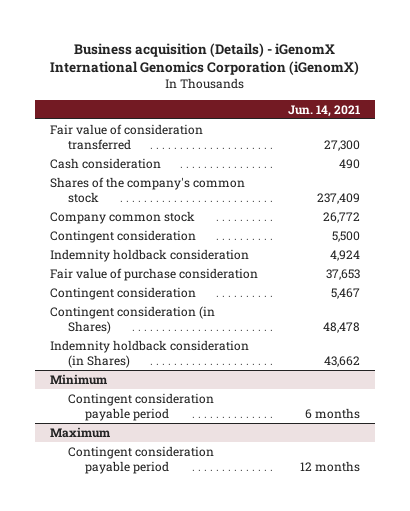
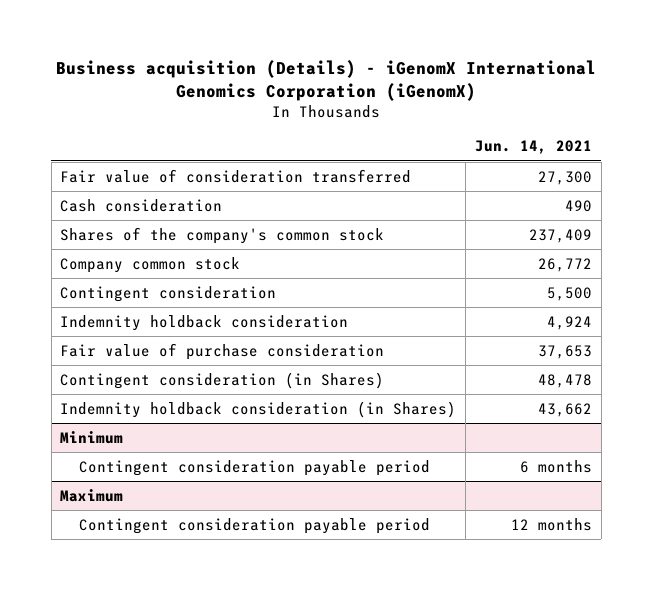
- Contingent consideration | 5,467

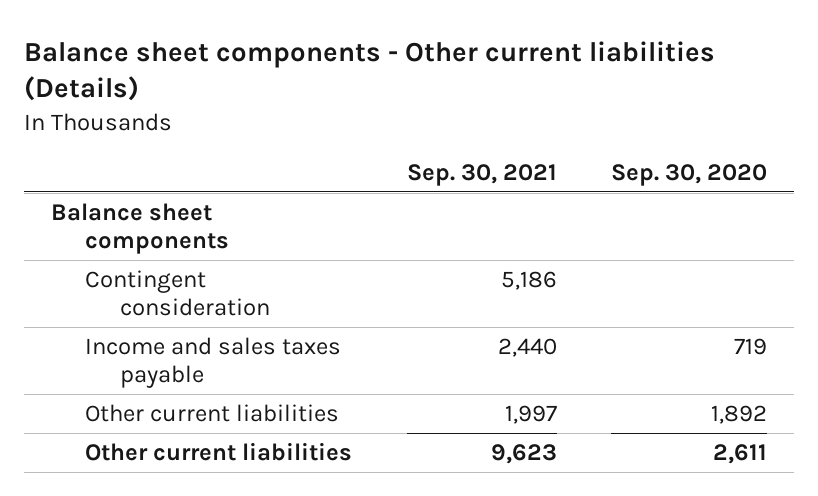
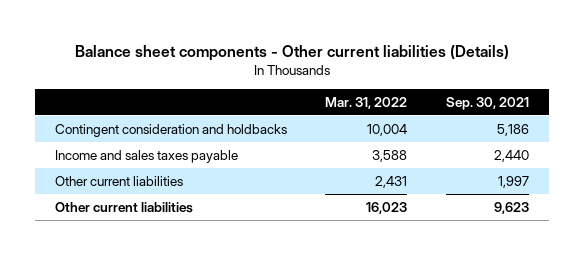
- | Sep. 30, 2021 | Sep. 30, 2020
+ | Mar. 31, 2022 | Sep. 30, 2021
- Balance sheet components
- Contingent consideration | 5,186 |
+ Contingent consideration and holdbacks | 10,004 | 5,186

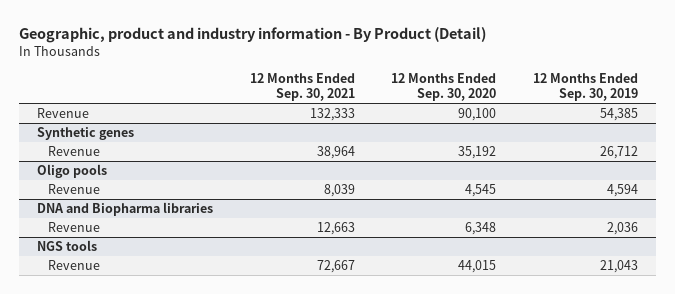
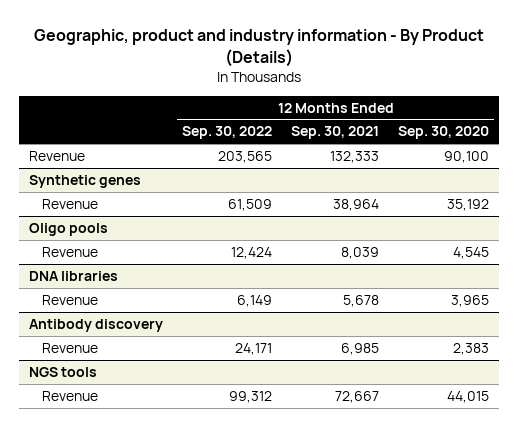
- Geographic, product and industry information - By Product (Detail)
+ Geographic, product and industry information - By Product (Details)
- | 12 Months Ended Sep. 30, 2021 | 12 Months Ended Sep. 30, 2020 | 12 Months Ended Sep. 30, 2019
+ | 12 Months Ended Sep. 30, 2022 | 12 Months Ended Sep. 30, 2021 | 12 Months Ended Sep. 30, 2020
- DNA and Biopharma libraries
- Revenue | 12,663 | 6,348 | 2,036
+ DNA libraries
+ Revenue | 6,149 | 5,678 | 3,965
+ Antibody discovery
+ Revenue | 24,171 | 6,985 | 2,383

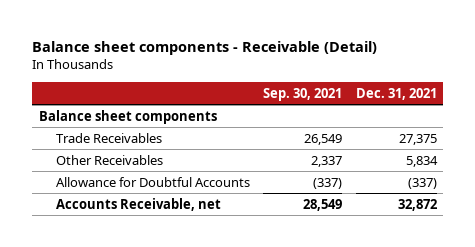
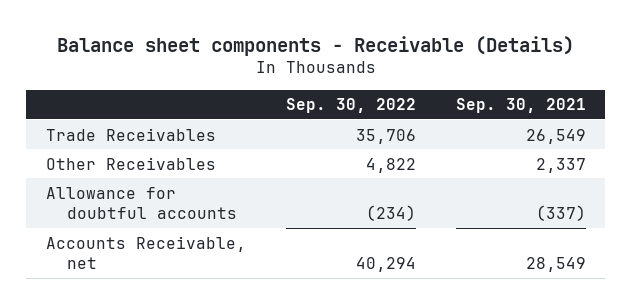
- Balance sheet components - Receivable (Detail)
+ Balance sheet components - Receivable (Details)
- | Sep. 30, 2021 | Dec. 31, 2021
+ | Sep. 30, 2022 | Sep. 30, 2021
- Balance sheet components
- Allowance for Doubtful Accounts | (337) | (337)
+ Allowance for doubtful accounts | (234) | (337)

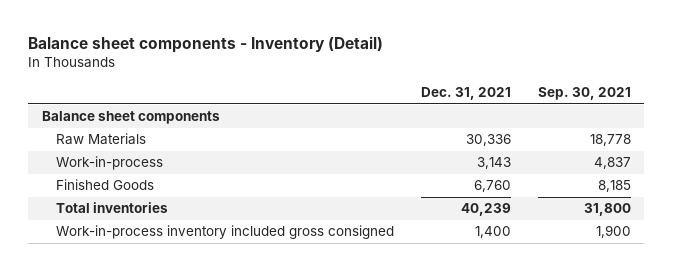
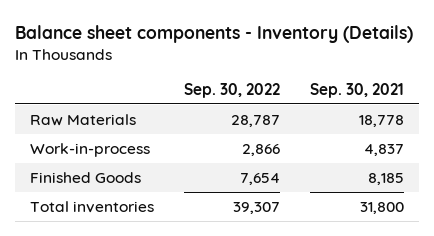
- Balance sheet components - Inventory (Detail)
+ Balance sheet components - Inventory (Details)
- | Dec. 31, 2021 | Sep. 30, 2021
+ | Sep. 30, 2022 | Sep. 30, 2021
- Balance sheet components
- Work-in-process inventory included gross consigned | 1,400 | 1,900

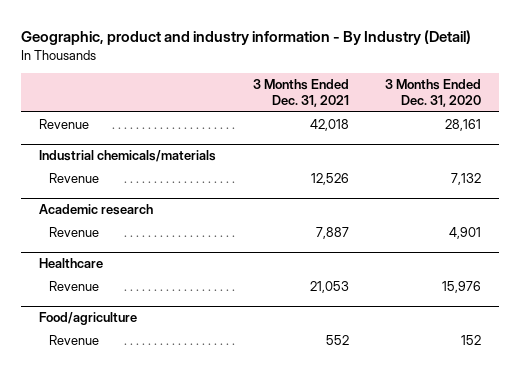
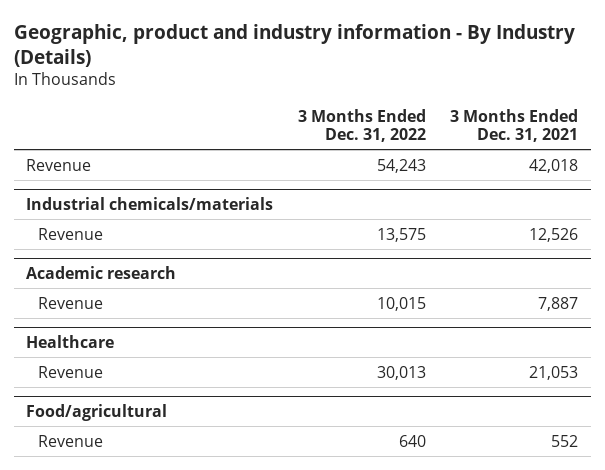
- Geographic, product and industry information - By Industry (Detail)
+ Geographic, product and industry information - By Industry (Details)
- | 3 Months Ended Dec. 31, 2021 | 3 Months Ended Dec. 31, 2020
+ | 3 Months Ended Dec. 31, 2022 | 3 Months Ended Dec. 31, 2021
- Food/agriculture
+ Food/agricultural

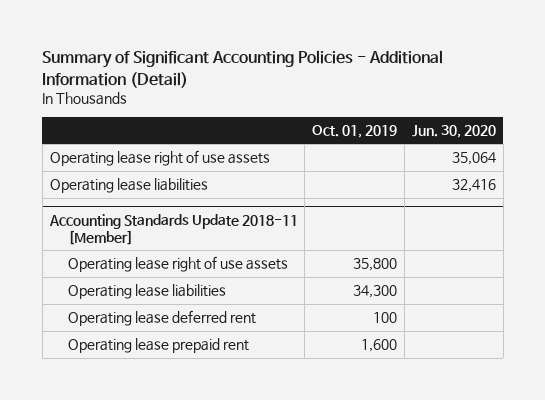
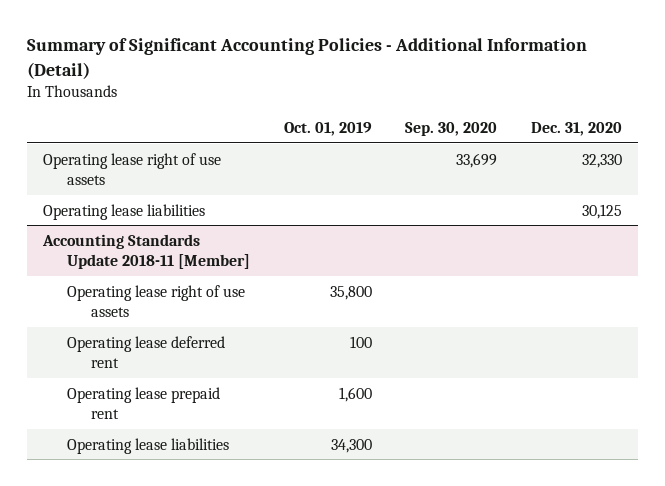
- | Oct. 01, 2019 | Jun. 30, 2020
+ | Oct. 01, 2019 | Sep. 30, 2020 | Dec. 31, 2020
@ Accounting Standards Update 2018-11 [Member]
moved down: Operating lease liabilities | 34,300 | |

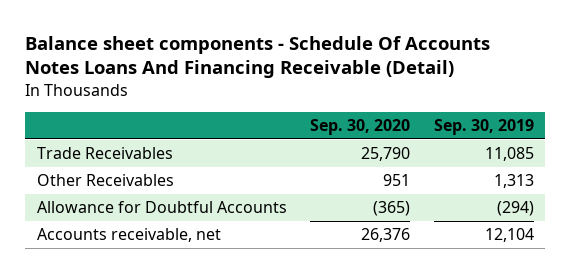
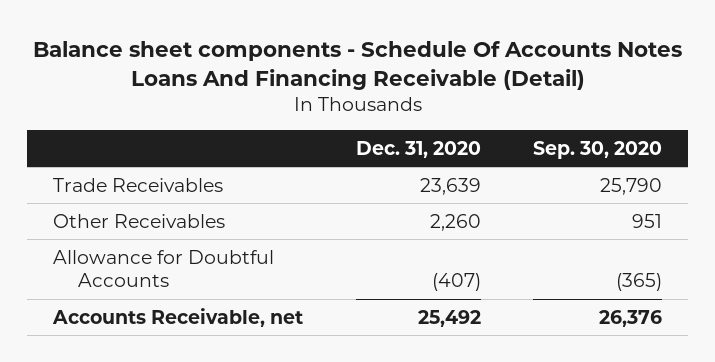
- | Sep. 30, 2020 | Sep. 30, 2019
+ | Dec. 31, 2020 | Sep. 30, 2020
- Accounts receivable, net | 26,376 | 12,104
+ Accounts Receivable, net | 25,492 | 26,376

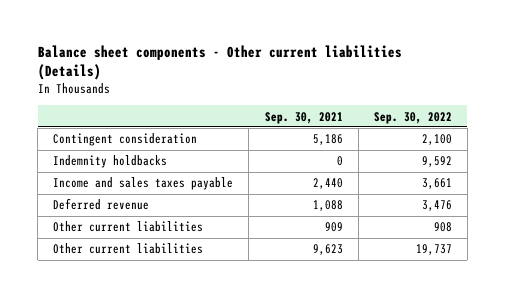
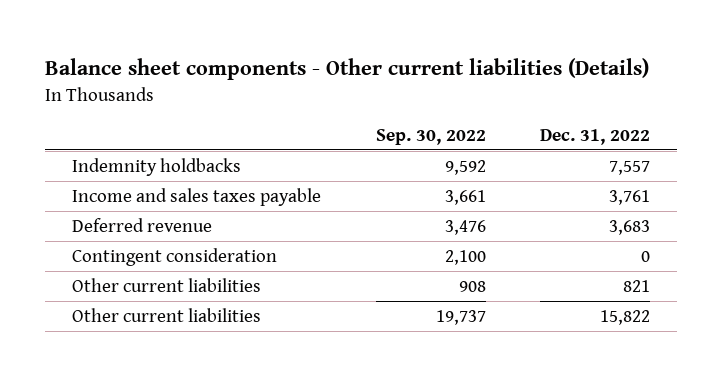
- | Sep. 30, 2021 | Sep. 30, 2022
+ | Sep. 30, 2022 | Dec. 31, 2022
moved down: Contingent consideration | 2,100 | 0

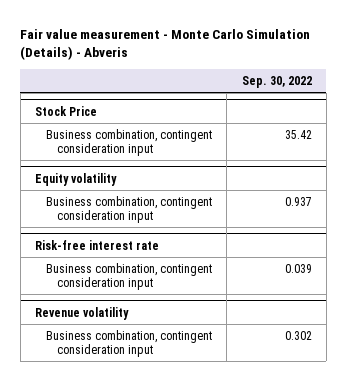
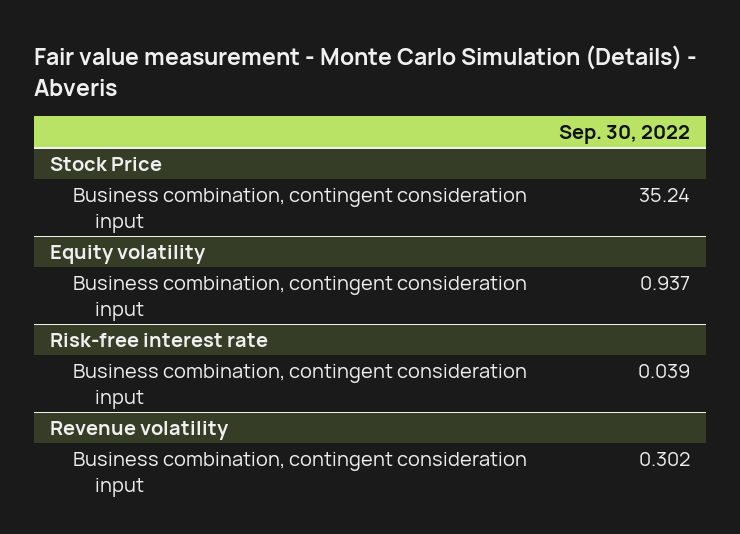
@ Stock Price
- Business combination, contingent consideration input | 35.42
+ Business combination, contingent consideration input | 35.24

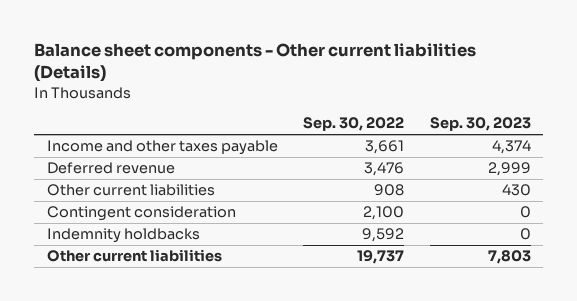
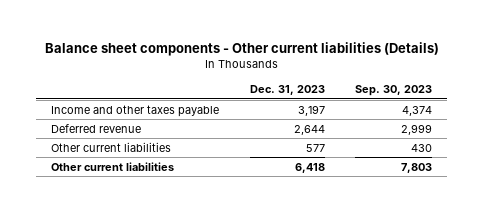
- | Sep. 30, 2022 | Sep. 30, 2023
+ | Dec. 31, 2023 | Sep. 30, 2023
- Contingent consideration | 2,100 | 0
- Indemnity holdbacks | 9,592 | 0

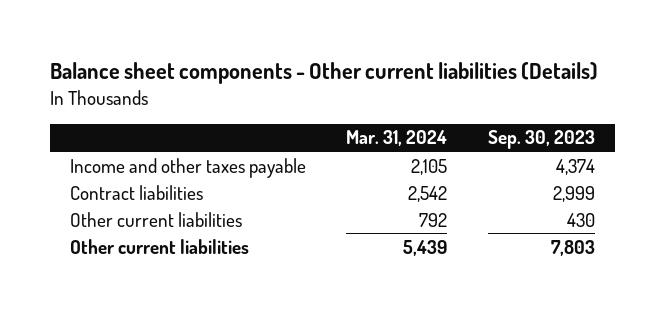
- | Dec. 31, 2023 | Sep. 30, 2023
+ | Mar. 31, 2024 | Sep. 30, 2023
- Deferred revenue | 2,644 | 2,999
+ Contract liabilities | 2,542 | 2,999

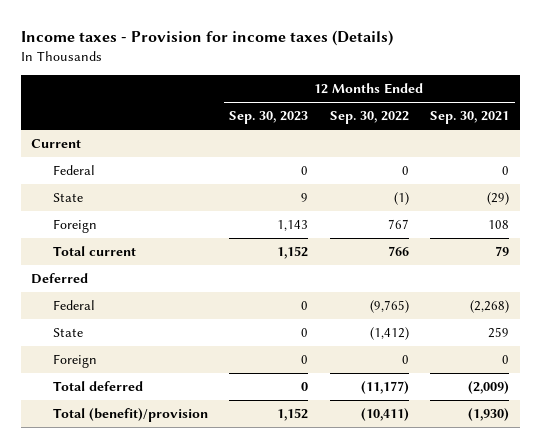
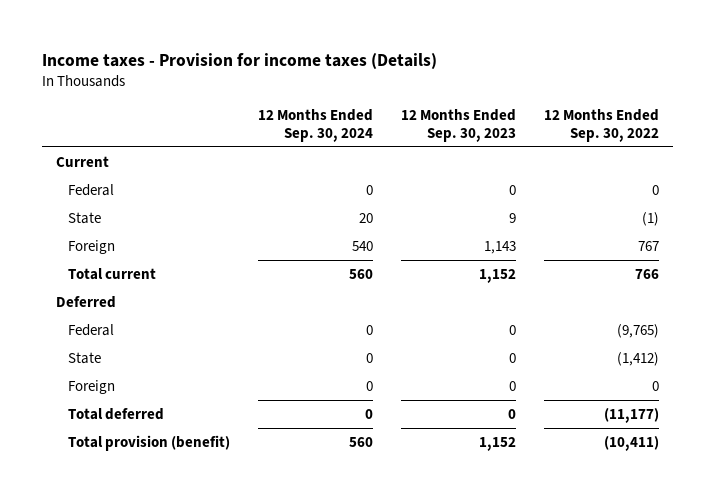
- | 12 Months Ended Sep. 30, 2023 | 12 Months Ended Sep. 30, 2022 | 12 Months Ended Sep. 30, 2021
+ | 12 Months Ended Sep. 30, 2024 | 12 Months Ended Sep. 30, 2023 | 12 Months Ended Sep. 30, 2022
- Total (benefit)/provision | 1,152 | (10,411) | (1,930)
+ Total provision (benefit) | 560 | 1,152 | (10,411)

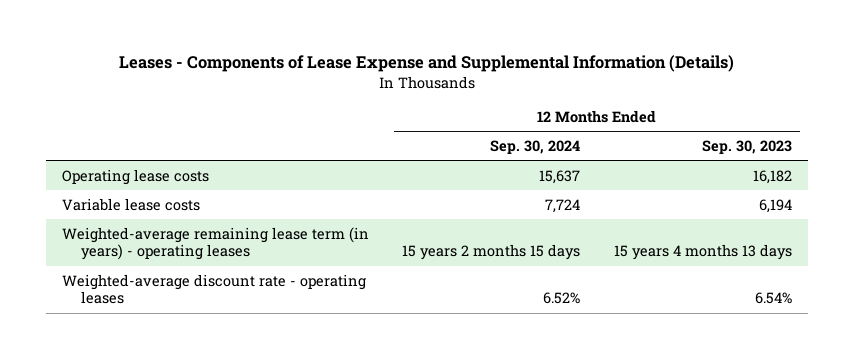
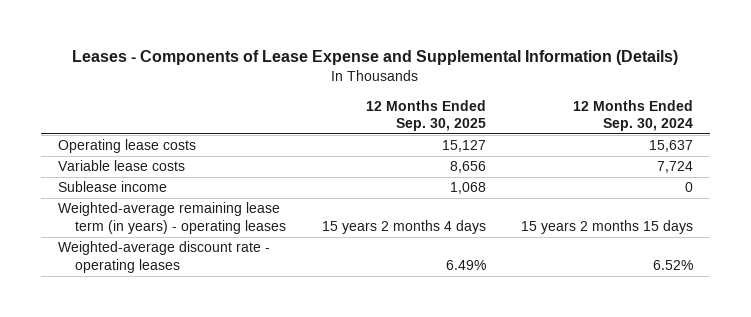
- | 12 Months Ended Sep. 30, 2024 | 12 Months Ended Sep. 30, 2023
+ | 12 Months Ended Sep. 30, 2025 | 12 Months Ended Sep. 30, 2024
+ Sublease income | 1,068 | 0

